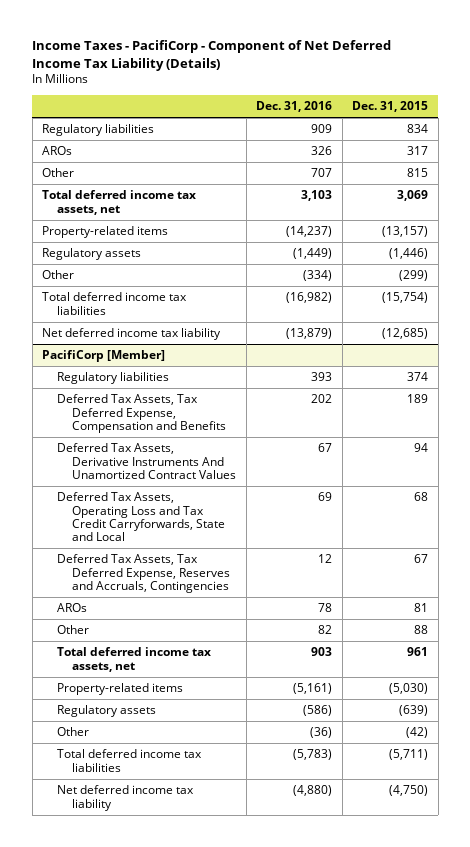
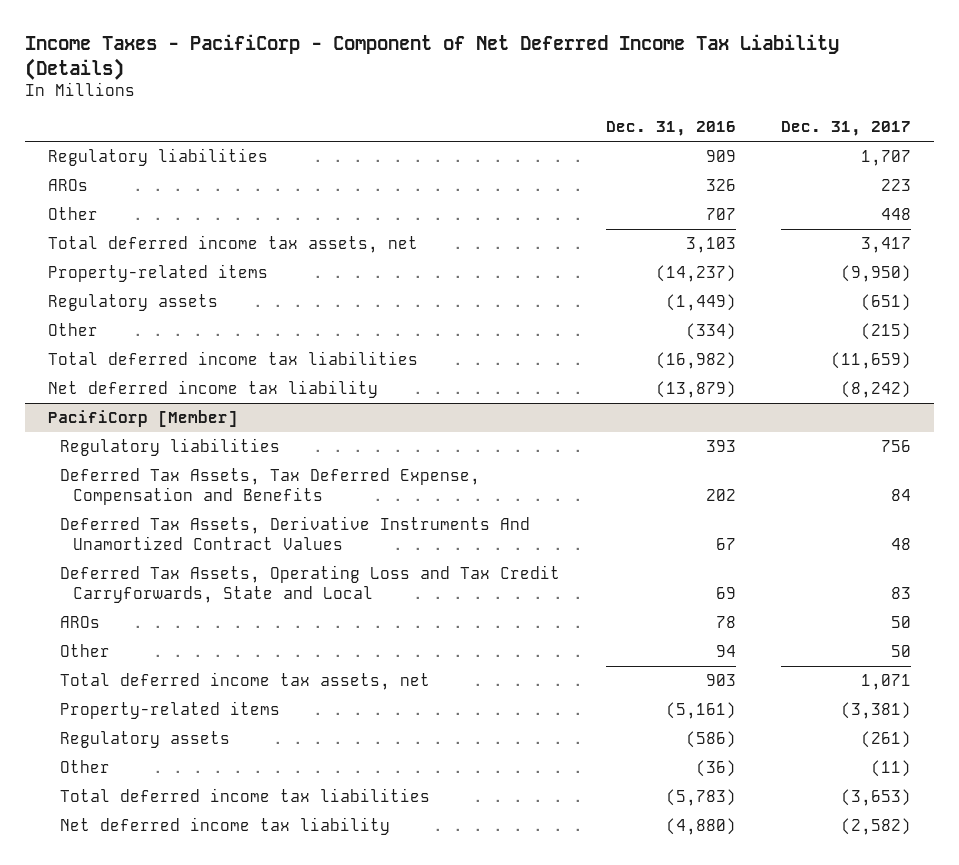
- | Dec. 31, 2016 | Dec. 31, 2015
+ | Dec. 31, 2016 | Dec. 31, 2017
@ PacifiCorp [Member]
- Deferred Tax Assets, Tax Deferred Expense, Reserves and Accruals, Contingencies | 12 | 67
- Other | 82 | 88
+ Other | 94 | 50

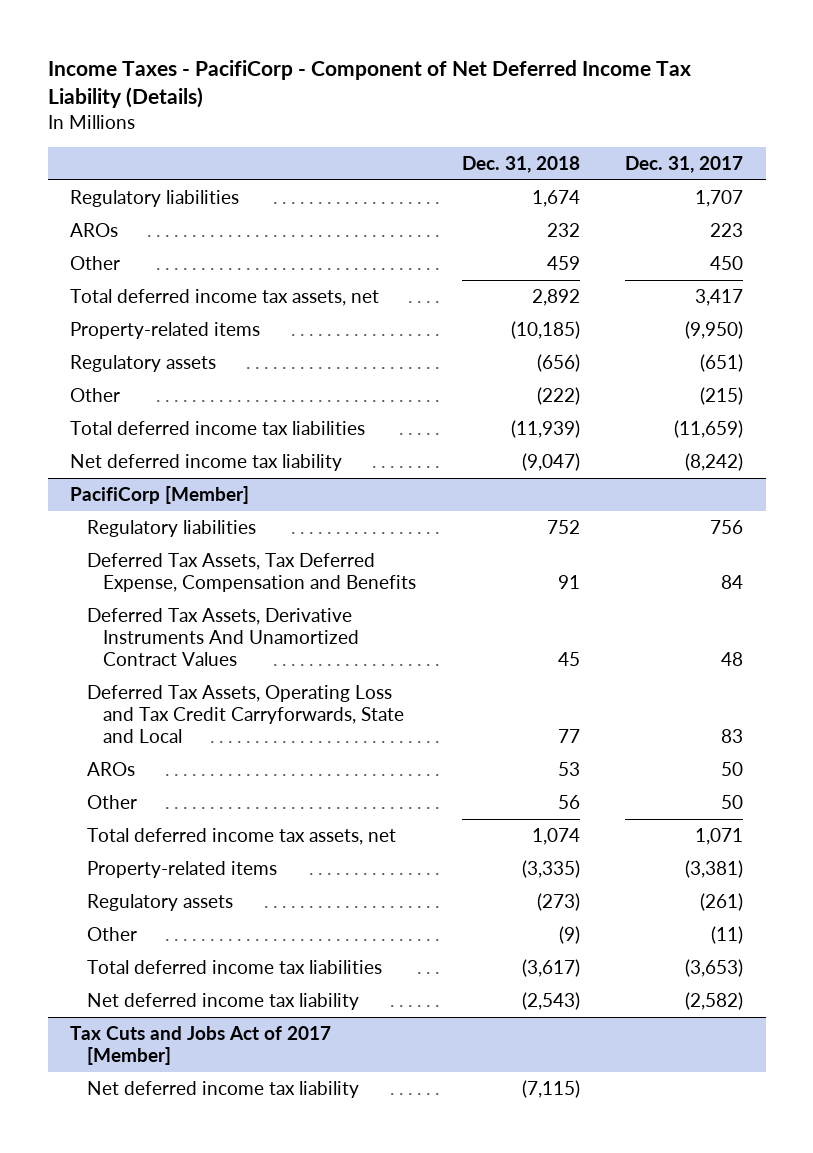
- | Dec. 31, 2016 | Dec. 31, 2017
+ | Dec. 31, 2018 | Dec. 31, 2017
- Other | 707 | 448
+ Other | 459 | 450
+ Tax Cuts and Jobs Act of 2017 [Member]
+ Net deferred income tax liability | (7,115) |

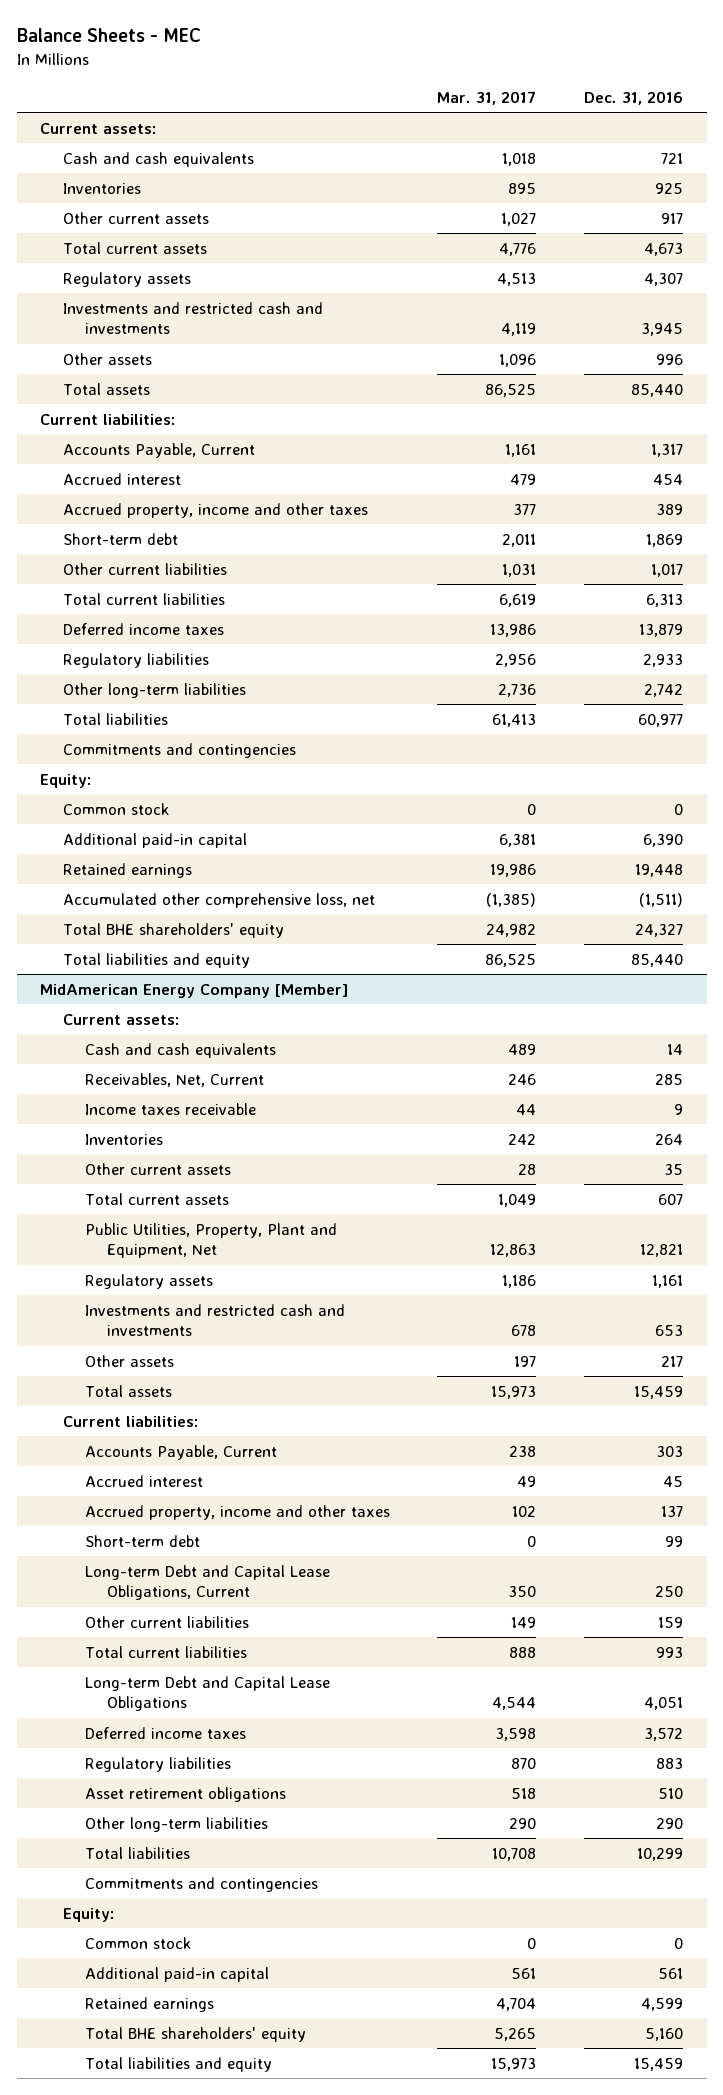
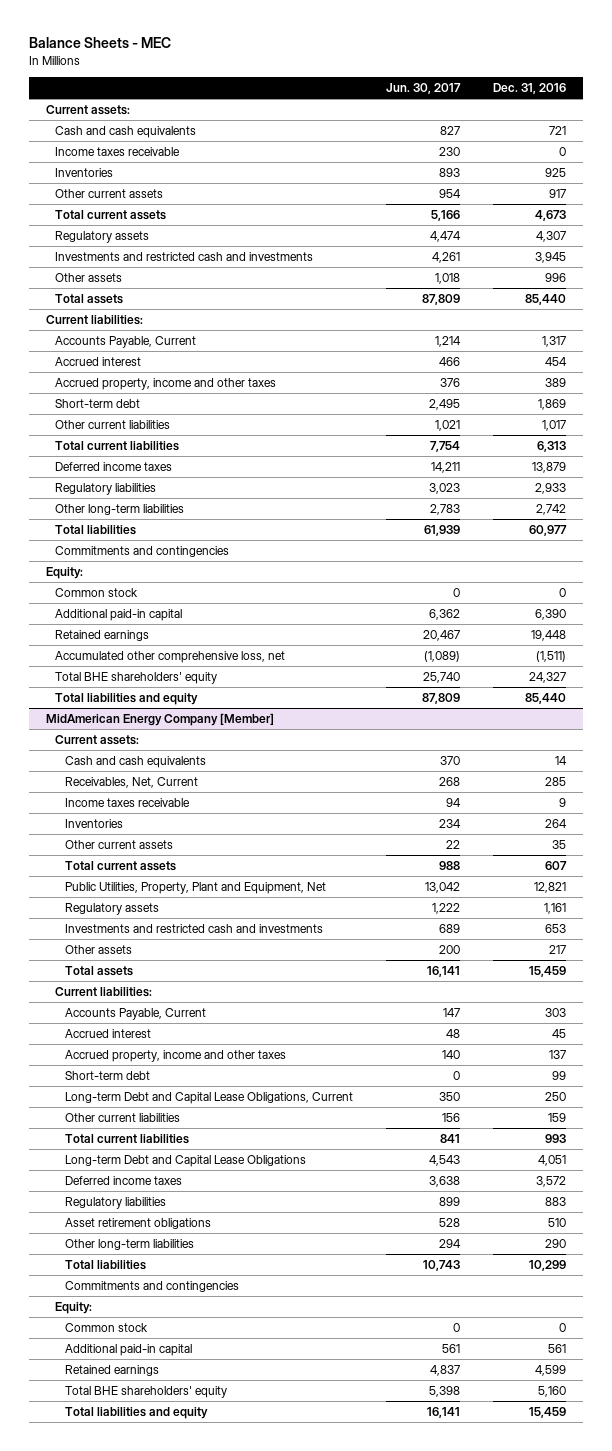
- | Mar. 31, 2017 | Dec. 31, 2016
+ | Jun. 30, 2017 | Dec. 31, 2016
+ Income taxes receivable | 230 | 0

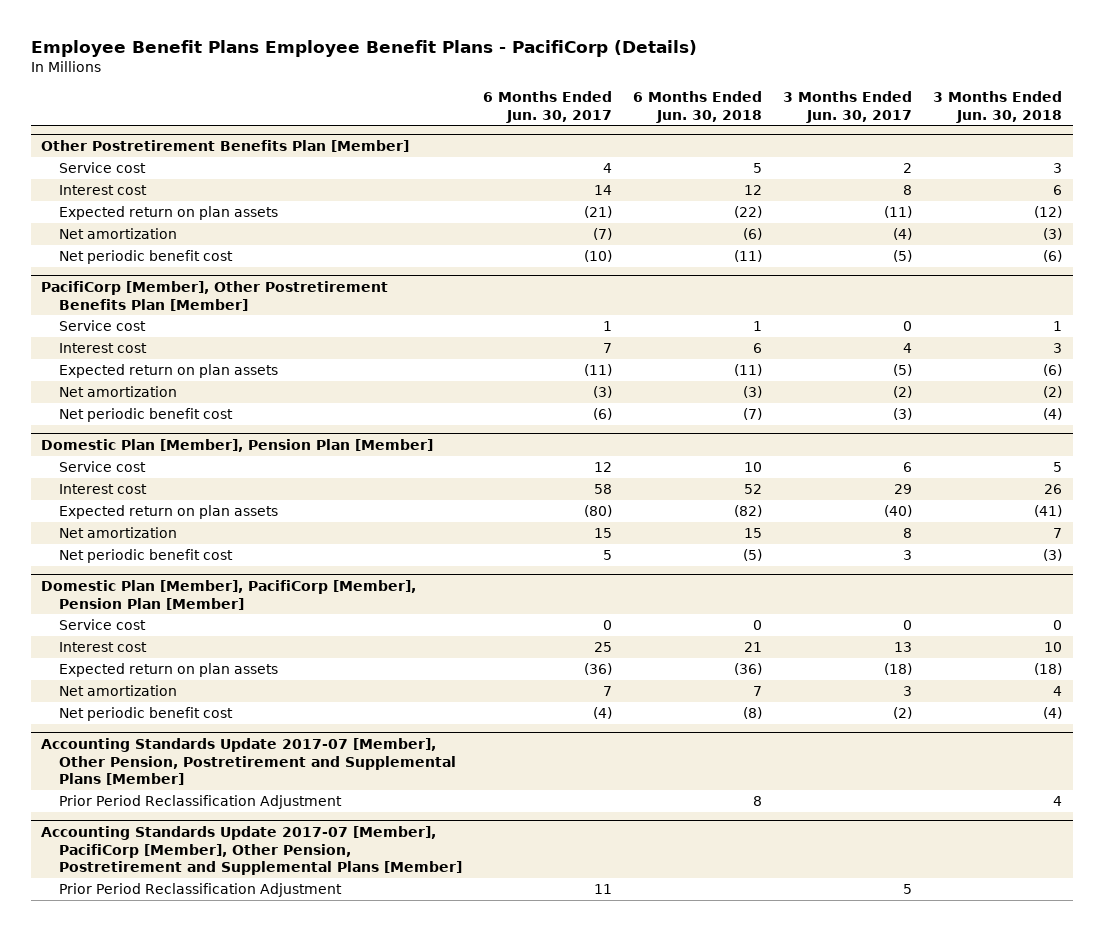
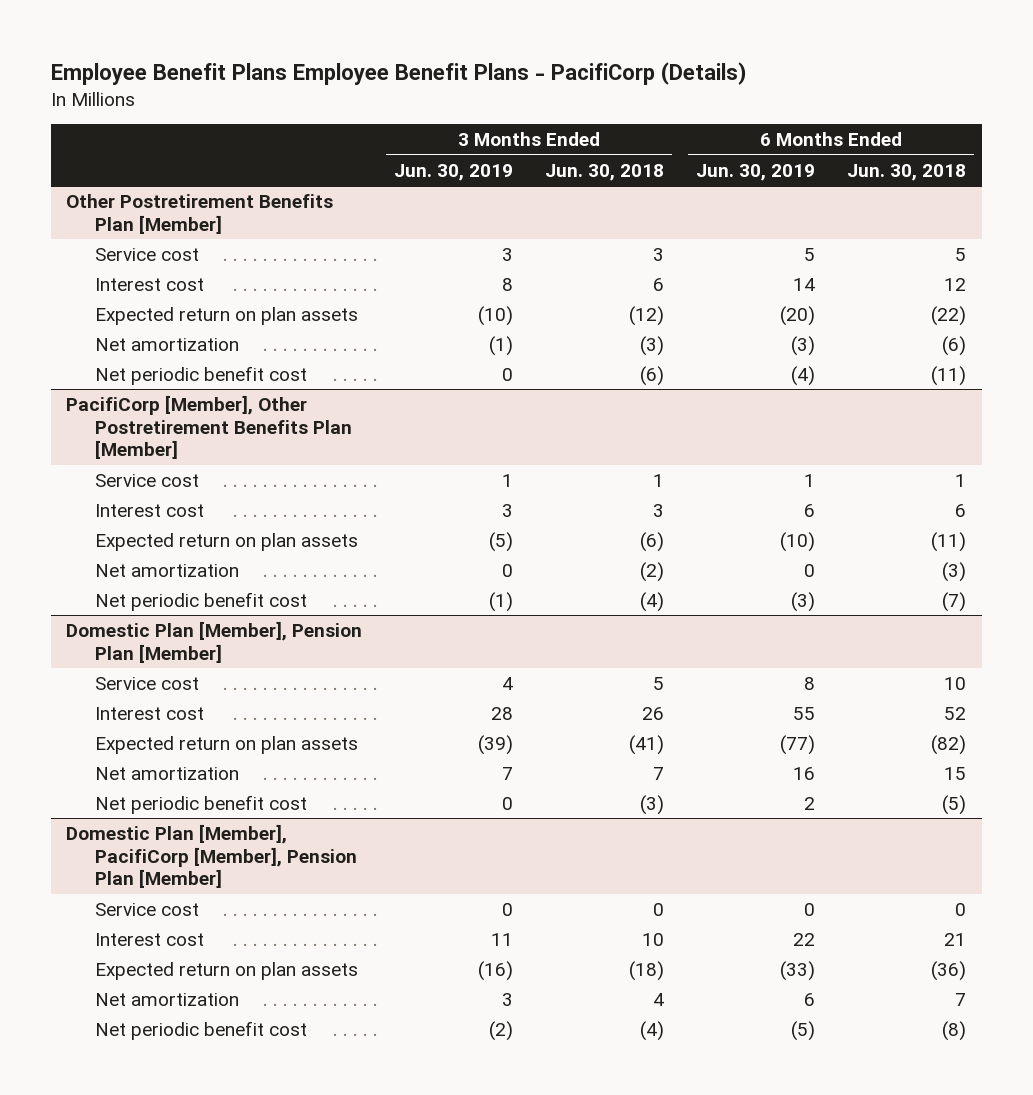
- | 6 Months Ended Jun. 30, 2017 | 6 Months Ended Jun. 30, 2018 | 3 Months Ended Jun. 30, 2017 | 3 Months Ended Jun. 30, 2018
+ | 3 Months Ended Jun. 30, 2019 | 3 Months Ended Jun. 30, 2018 | 6 Months Ended Jun. 30, 2019 | 6 Months Ended Jun. 30, 2018
- Accounting Standards Update 2017-07 [Member], Other Pension, Postretirement and Supplemental Plans [Member]
- Prior Period Reclassification Adjustment | | 8 | | 4
- Accounting Standards Update 2017-07 [Member], PacifiCorp [Member], Other Pension, Postretirement and Supplemental Plans [Member]
- Prior Period Reclassification Adjustment | 11 | | 5 |

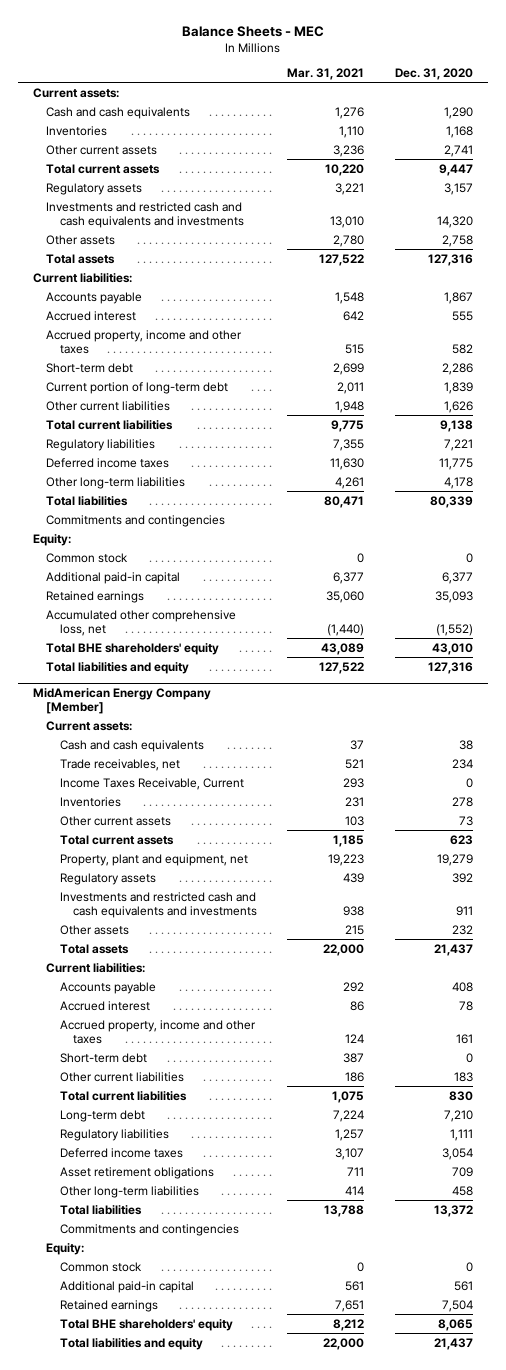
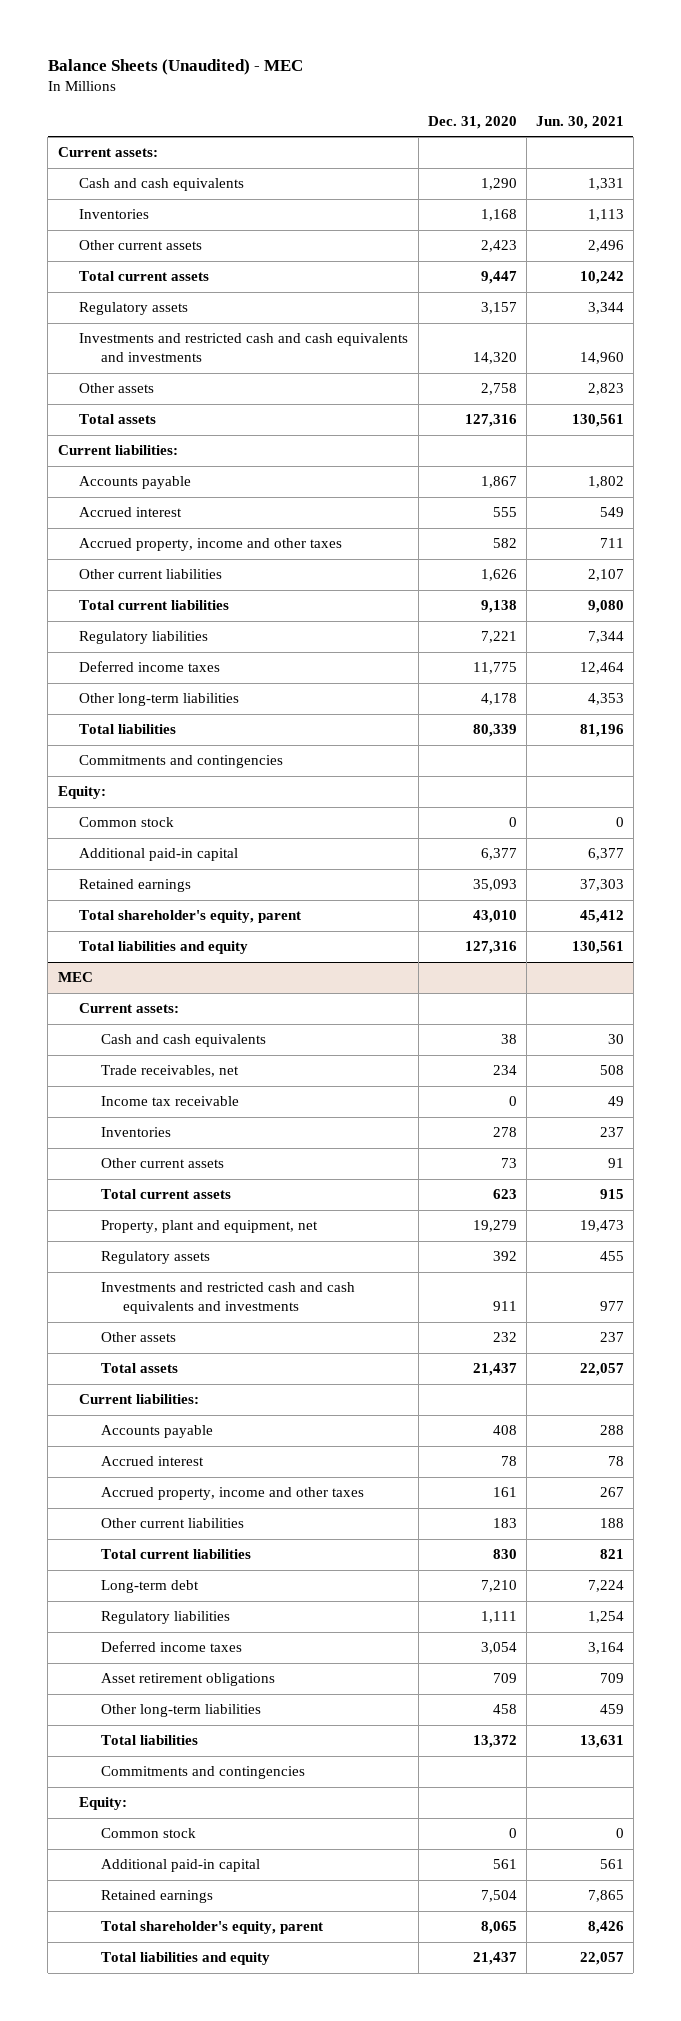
- Balance Sheets - MEC
+ Balance Sheets (Unaudited) - MEC
- | Mar. 31, 2021 | Dec. 31, 2020
+ | Dec. 31, 2020 | Jun. 30, 2021
- Other current assets | 3,236 | 2,741
+ Other current assets | 2,423 | 2,496
- Short-term debt | 2,699 | 2,286
- Current portion of long-term debt | 2,011 | 1,839
- Accumulated other comprehensive loss, net | (1,440) | (1,552)
- Total BHE shareholders' equity | 43,089 | 43,010
+ Total shareholder's equity, parent | 43,010 | 45,412
- MidAmerican Energy Company [Member]
+ MEC
- Income Taxes Receivable, Current | 293 | 0
+ Income tax receivable | 0 | 49
- Short-term debt | 387 | 0
- Total BHE shareholders' equity | 8,212 | 8,065
+ Total shareholder's equity, parent | 8,065 | 8,426

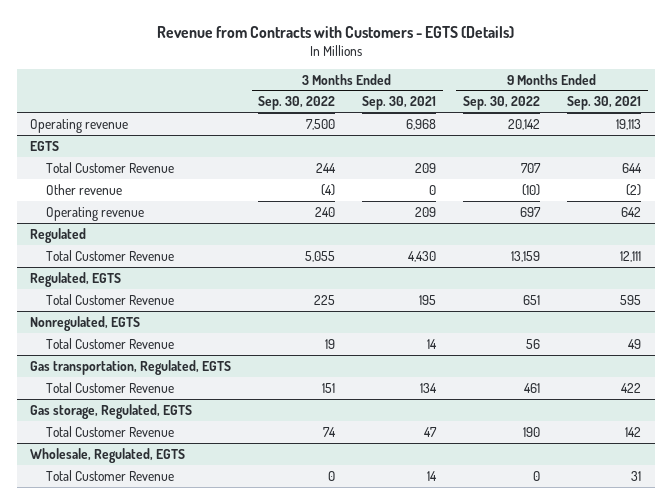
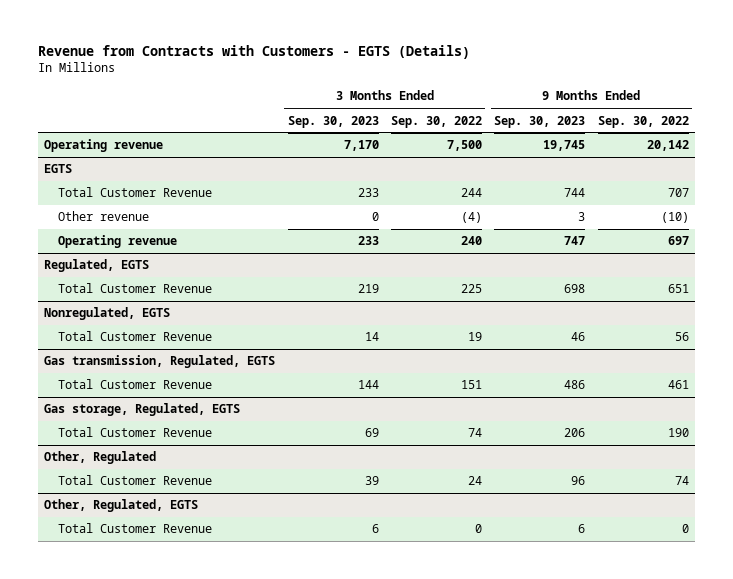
- | 3 Months Ended Sep. 30, 2022 | 3 Months Ended Sep. 30, 2021 | 9 Months Ended Sep. 30, 2022 | 9 Months Ended Sep. 30, 2021
+ | 3 Months Ended Sep. 30, 2023 | 3 Months Ended Sep. 30, 2022 | 9 Months Ended Sep. 30, 2023 | 9 Months Ended Sep. 30, 2022
- Regulated
- Total Customer Revenue | 5,055 | 4,430 | 13,159 | 12,111
- Gas transportation, Regulated, EGTS
+ Gas transmission, Regulated, EGTS
- Wholesale, Regulated, EGTS
+ Other, Regulated
+ Total Customer Revenue | 39 | 24 | 96 | 74
+ Other, Regulated, EGTS

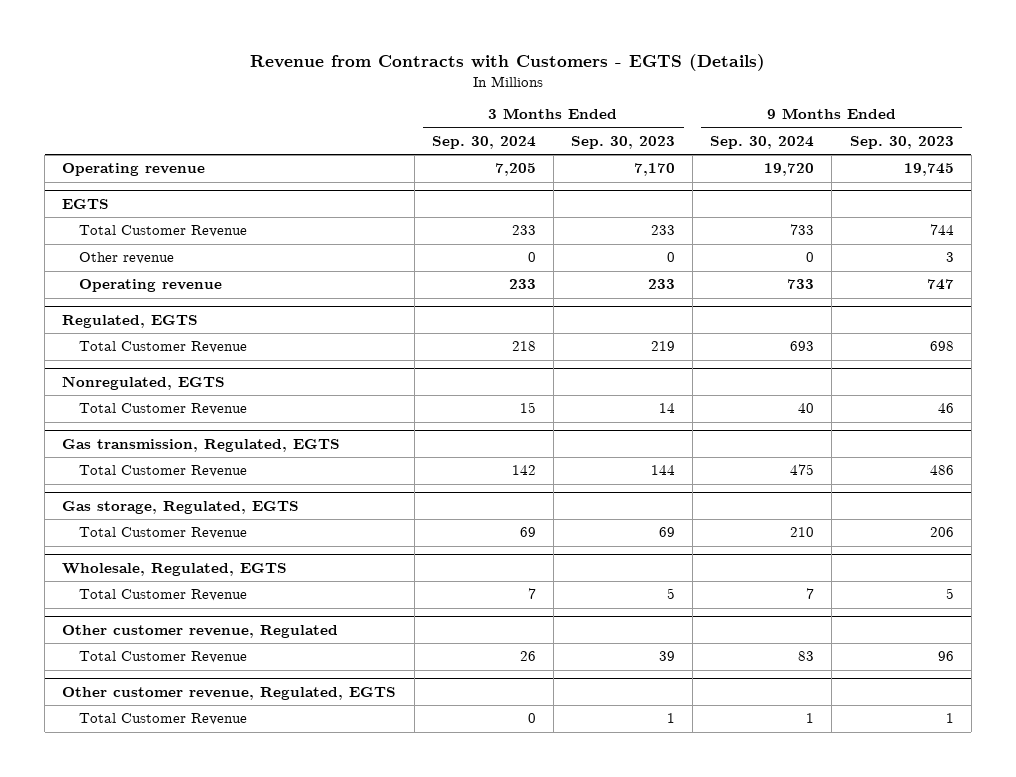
- | 3 Months Ended Sep. 30, 2023 | 3 Months Ended Sep. 30, 2022 | 9 Months Ended Sep. 30, 2023 | 9 Months Ended Sep. 30, 2022
+ | 3 Months Ended Sep. 30, 2024 | 3 Months Ended Sep. 30, 2023 | 9 Months Ended Sep. 30, 2024 | 9 Months Ended Sep. 30, 2023
- Other, Regulated
+ Wholesale, Regulated, EGTS
+ Total Customer Revenue | 7 | 5 | 7 | 5
+ Other customer revenue, Regulated
- Other, Regulated, EGTS
- Total Customer Revenue | 6 | 0 | 6 | 0
+ Other customer revenue, Regulated, EGTS
+ Total Customer Revenue | 0 | 1 | 1 | 1

